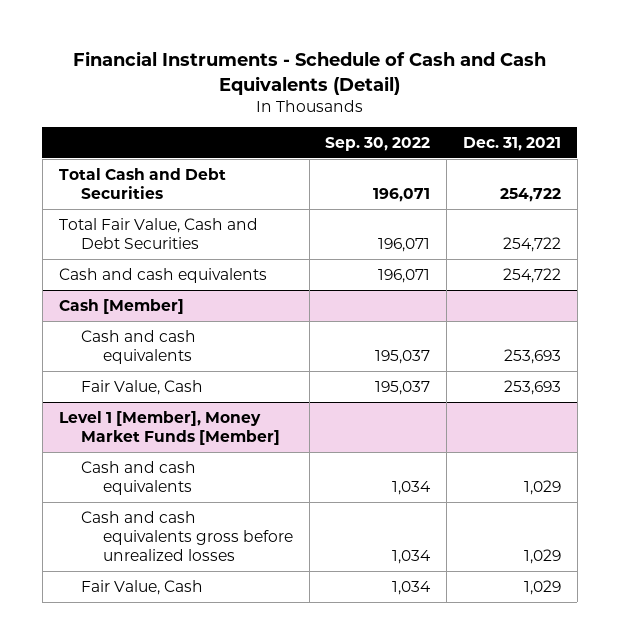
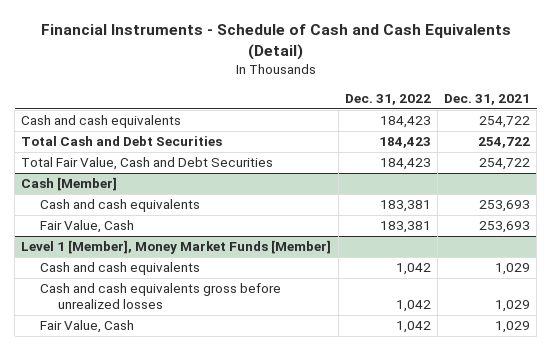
- | Sep. 30, 2022 | Dec. 31, 2021
+ | Dec. 31, 2022 | Dec. 31, 2021
moved up: Cash and cash equivalents | 184,423 | 254,722

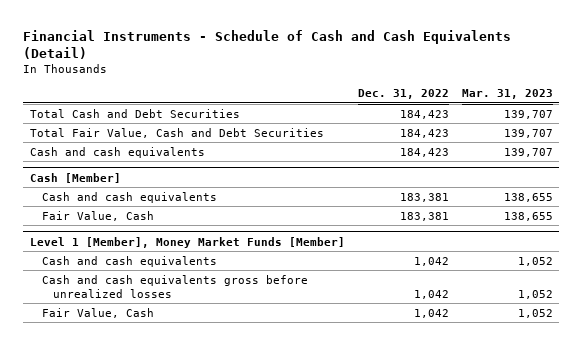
- | Dec. 31, 2022 | Dec. 31, 2021
+ | Dec. 31, 2022 | Mar. 31, 2023
moved down: Cash and cash equivalents | 184,423 | 139,707

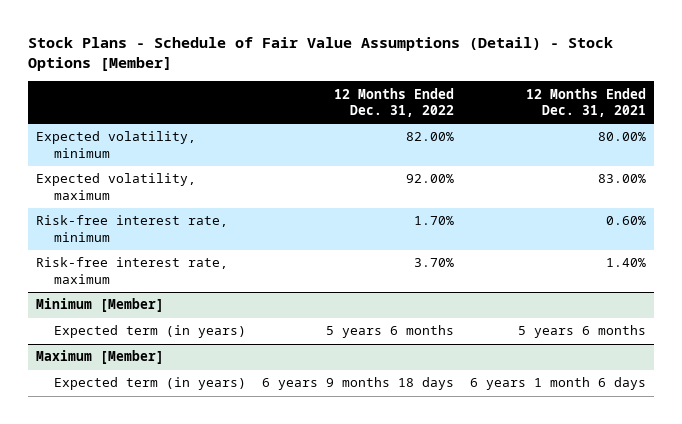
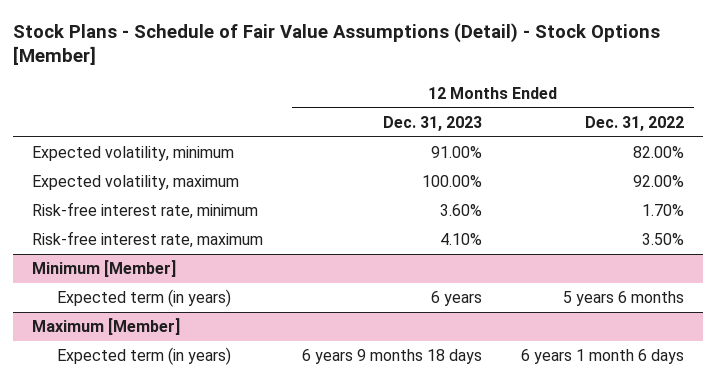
- | 12 Months Ended Dec. 31, 2022 | 12 Months Ended Dec. 31, 2021
+ | 12 Months Ended Dec. 31, 2023 | 12 Months Ended Dec. 31, 2022
- Risk-free interest rate, maximum | 3.70% | 1.40%
+ Risk-free interest rate, maximum | 4.10% | 3.50%
@ Maximum [Member]
- Expected term (in years) | 6 years 9 months 18 days | 6 years 1 month 6 days
+ Expected term (in years) | 6 years 9 months 18 days | 6 years 1 month 6 days

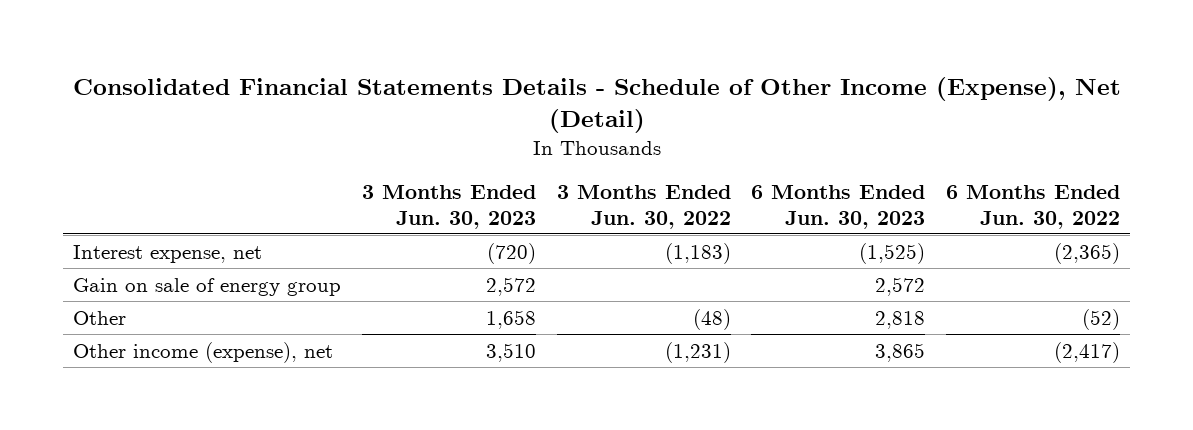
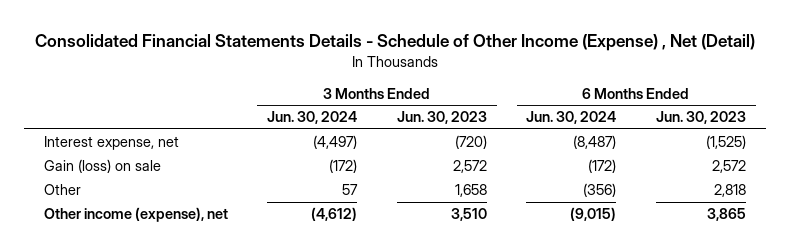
- Consolidated Financial Statements Details - Schedule of Other Income (Expense), Net (Detail)
+ Consolidated Financial Statements Details - Schedule of Other Income (Expense) , Net (Detail)
- | 3 Months Ended Jun. 30, 2023 | 3 Months Ended Jun. 30, 2022 | 6 Months Ended Jun. 30, 2023 | 6 Months Ended Jun. 30, 2022
+ | 3 Months Ended Jun. 30, 2024 | 3 Months Ended Jun. 30, 2023 | 6 Months Ended Jun. 30, 2024 | 6 Months Ended Jun. 30, 2023
- Gain on sale of energy group | 2,572 | | 2,572 |
+ Gain (loss) on sale | (172) | 2,572 | (172) | 2,572

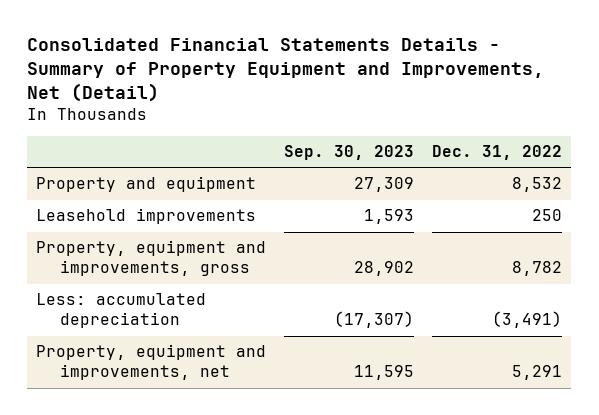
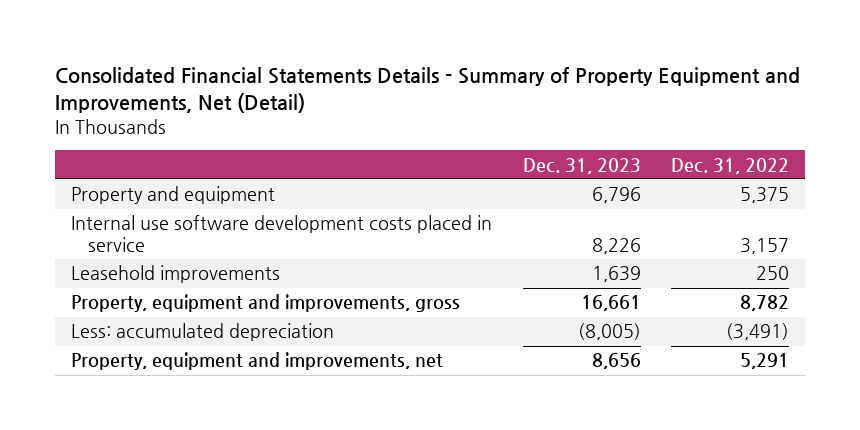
- | Sep. 30, 2023 | Dec. 31, 2022
+ | Dec. 31, 2023 | Dec. 31, 2022
- Property and equipment | 27,309 | 8,532
+ Property and equipment | 6,796 | 5,375
+ Internal use software development costs placed in service | 8,226 | 3,157

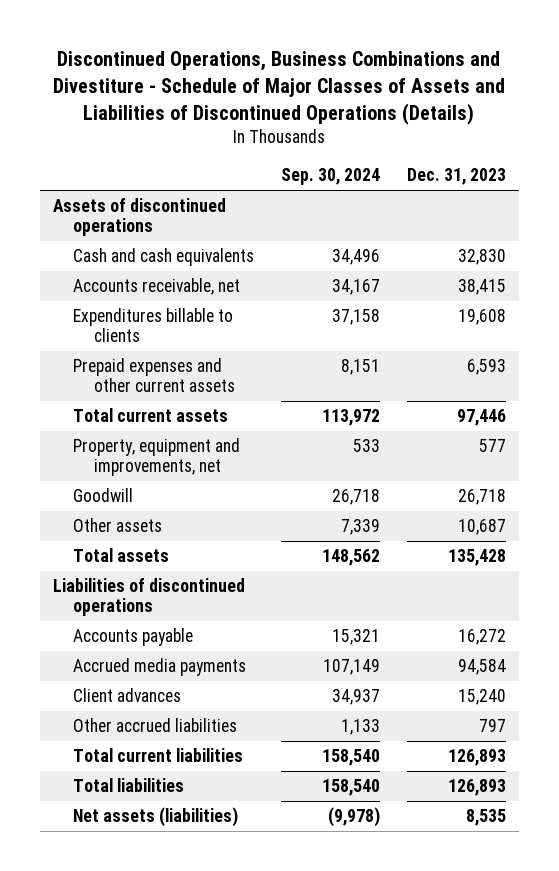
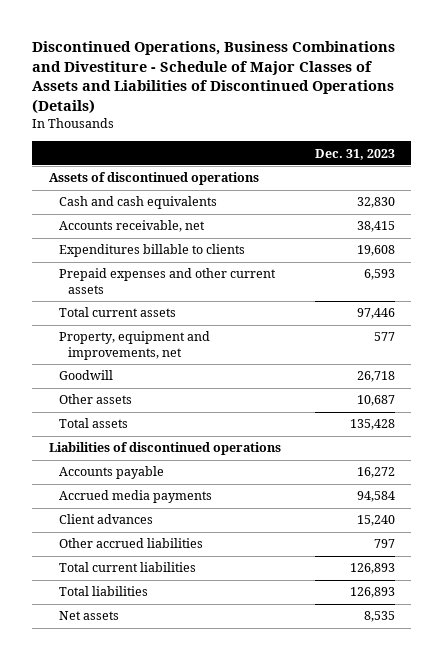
- | Sep. 30, 2024 | Dec. 31, 2023
+ | Dec. 31, 2023
- Net assets (liabilities) | (9,978) | 8,535
+ Net assets | 8,535

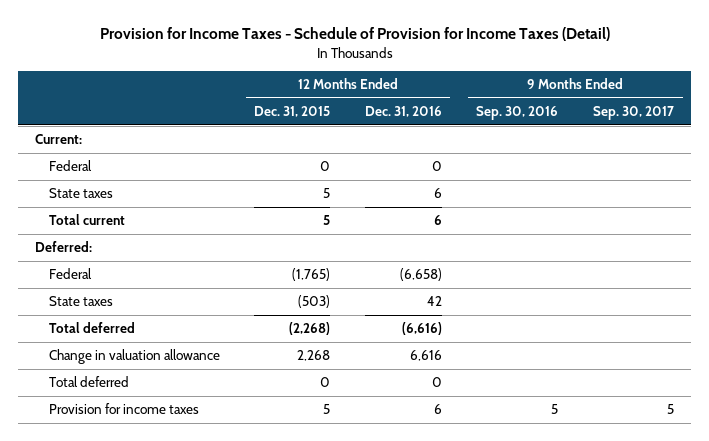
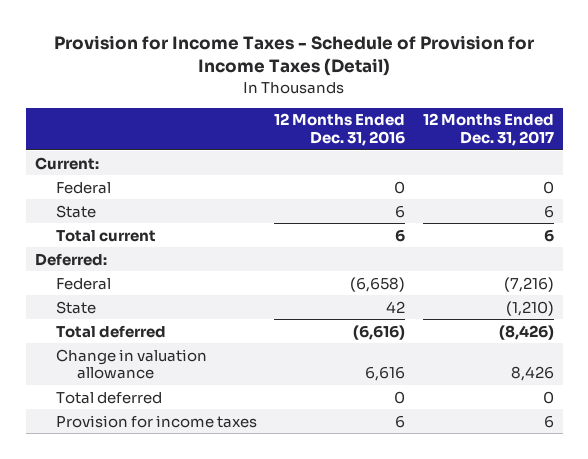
- | 12 Months Ended Dec. 31, 2015 | 12 Months Ended Dec. 31, 2016 | 9 Months Ended Sep. 30, 2016 | 9 Months Ended Sep. 30, 2017
+ | 12 Months Ended Dec. 31, 2016 | 12 Months Ended Dec. 31, 2017
- State taxes | 5 | 6 | |
+ State | 6 | 6
- State taxes | (503) | 42 | |
+ State | 42 | (1,210)

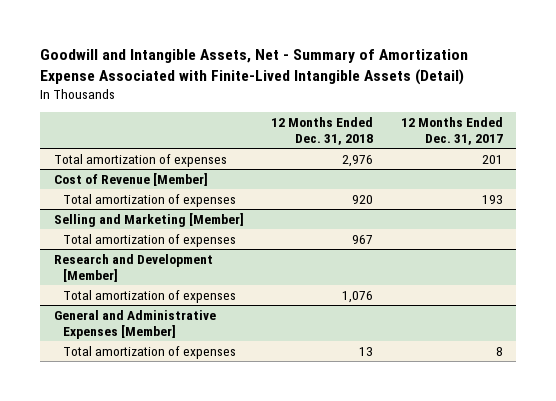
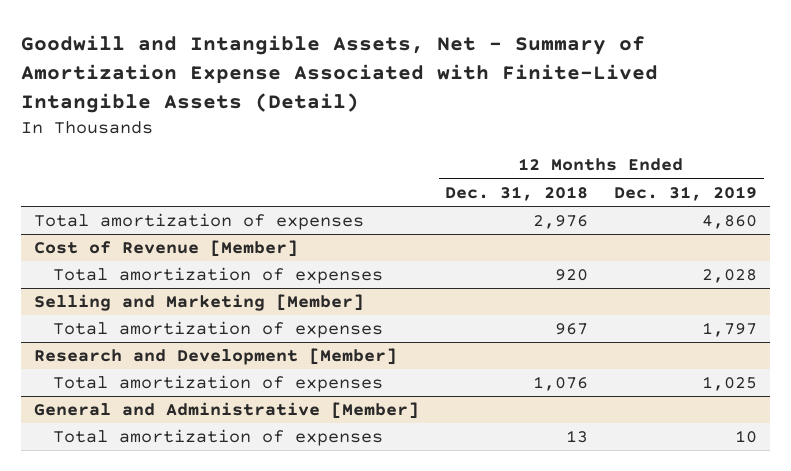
- | 12 Months Ended Dec. 31, 2018 | 12 Months Ended Dec. 31, 2017
+ | 12 Months Ended Dec. 31, 2018 | 12 Months Ended Dec. 31, 2019
- General and Administrative Expenses [Member]
+ General and Administrative [Member]

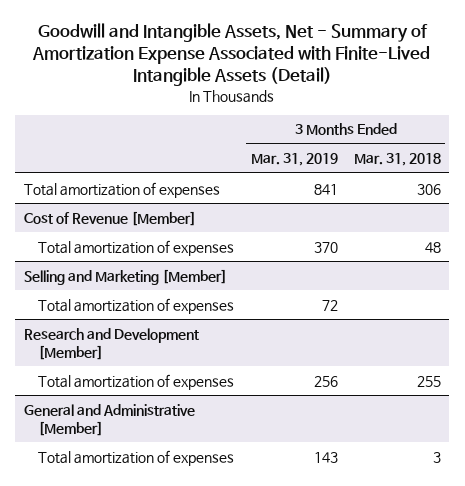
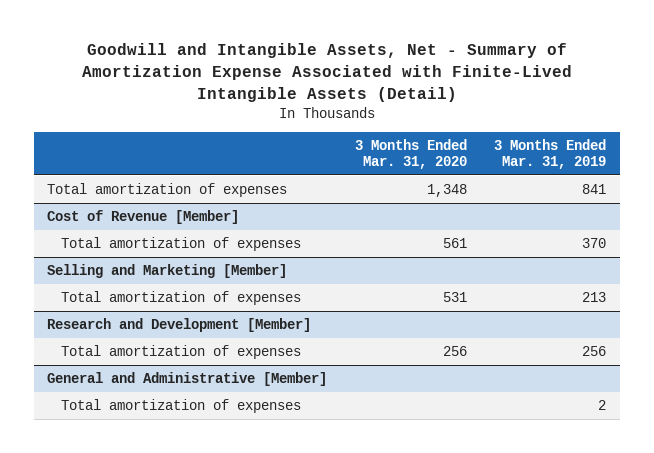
- | 3 Months Ended Mar. 31, 2019 | 3 Months Ended Mar. 31, 2018
+ | 3 Months Ended Mar. 31, 2020 | 3 Months Ended Mar. 31, 2019
@ Selling and Marketing [Member]
- Total amortization of expenses | 72 |
+ Total amortization of expenses | 531 | 213
@ General and Administrative [Member]
- Total amortization of expenses | 143 | 3
+ Total amortization of expenses | | 2

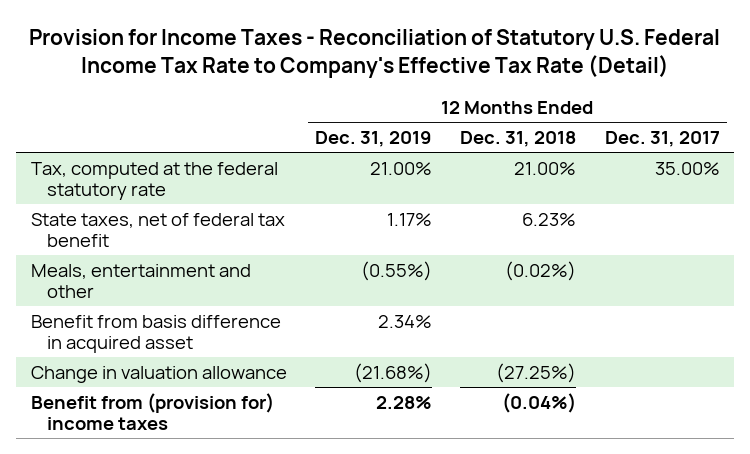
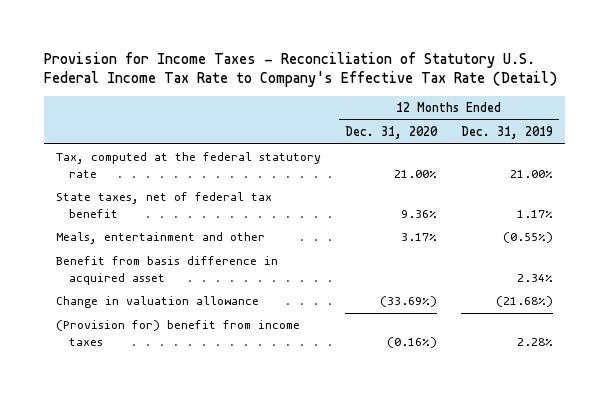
- | 12 Months Ended Dec. 31, 2019 | 12 Months Ended Dec. 31, 2018 | 12 Months Ended Dec. 31, 2017
+ | 12 Months Ended Dec. 31, 2020 | 12 Months Ended Dec. 31, 2019
- Benefit from (provision for) income taxes | 2.28% | (0.04%) |
+ (Provision for) benefit from income taxes | (0.16%) | 2.28%

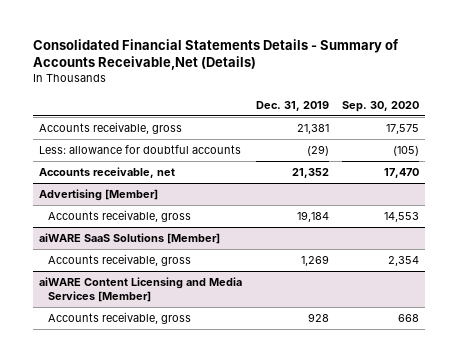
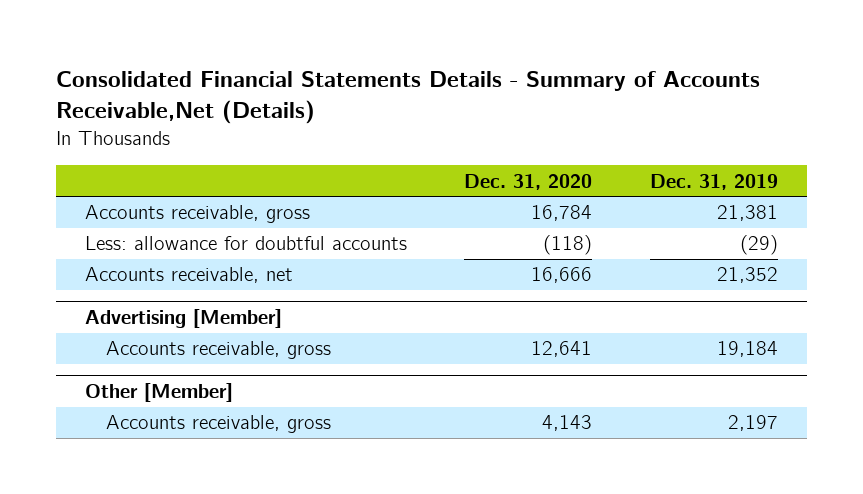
- | Dec. 31, 2019 | Sep. 30, 2020
+ | Dec. 31, 2020 | Dec. 31, 2019
- aiWARE SaaS Solutions [Member]
- Accounts receivable, gross | 1,269 | 2,354
- aiWARE Content Licensing and Media Services [Member]
- Accounts receivable, gross | 928 | 668
+ Other [Member]
+ Accounts receivable, gross | 4,143 | 2,197

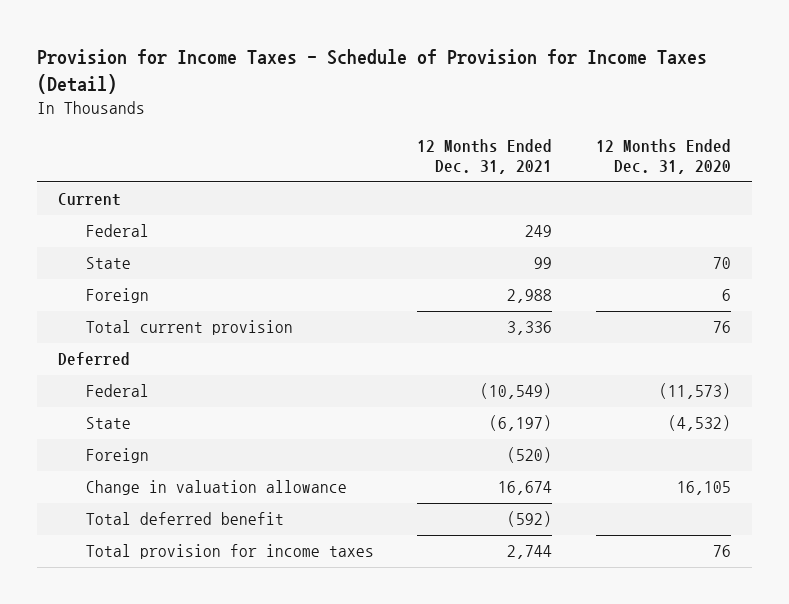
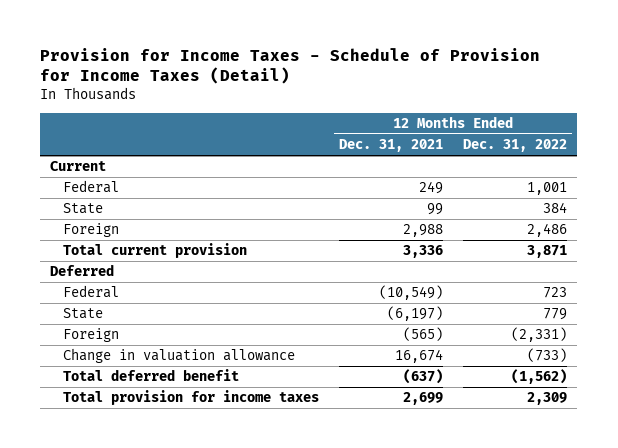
- | 12 Months Ended Dec. 31, 2021 | 12 Months Ended Dec. 31, 2020
+ | 12 Months Ended Dec. 31, 2021 | 12 Months Ended Dec. 31, 2022
- Foreign | (520) |
+ Foreign | (565) | (2,331)
- Total deferred benefit | (592) |
- Total provision for income taxes | 2,744 | 76
+ Total deferred benefit | (637) | (1,562)
+ Total provision for income taxes | 2,699 | 2,309

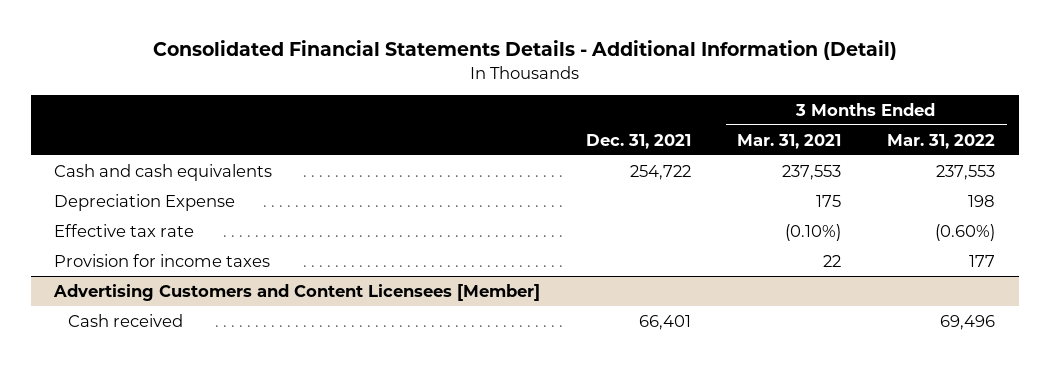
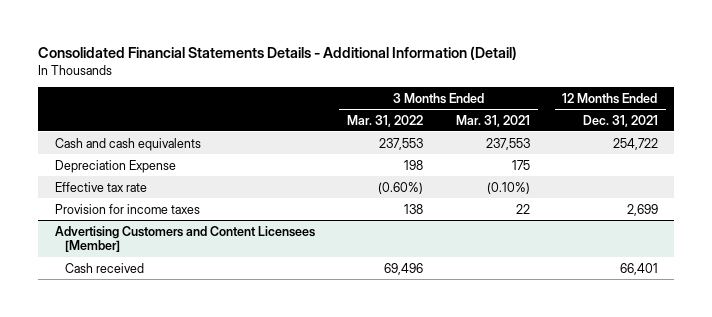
- | Dec. 31, 2021 | 3 Months Ended Mar. 31, 2021 | 3 Months Ended Mar. 31, 2022
+ | 3 Months Ended Mar. 31, 2022 | 3 Months Ended Mar. 31, 2021 | 12 Months Ended Dec. 31, 2021
- Provision for income taxes | | 22 | 177
+ Provision for income taxes | 138 | 22 | 2,699

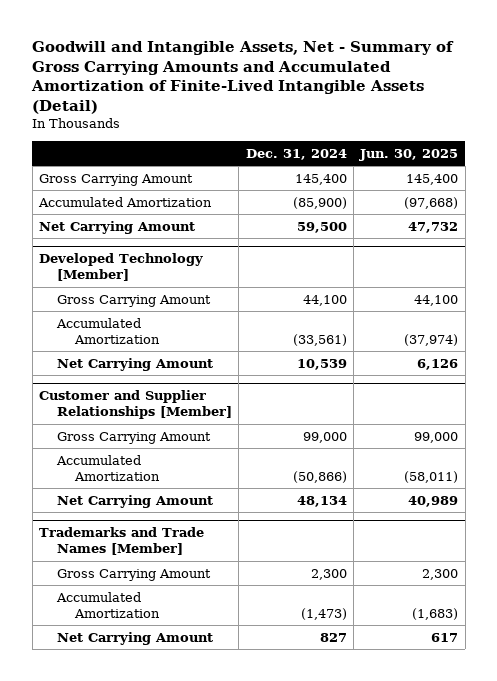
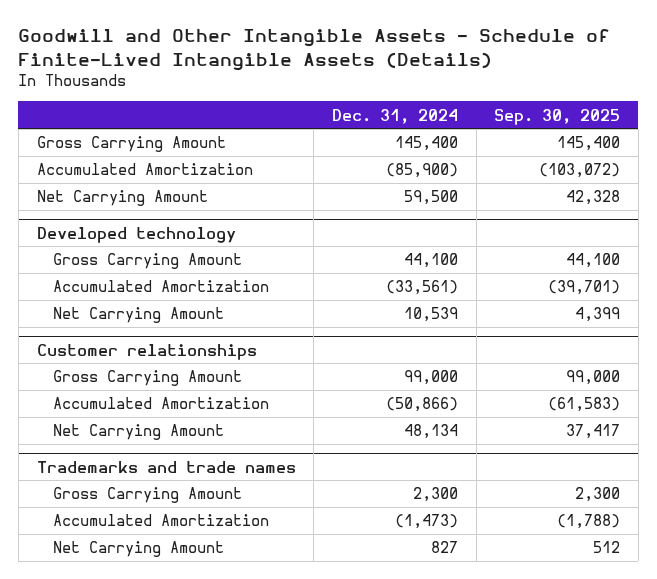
- Goodwill and Intangible Assets, Net - Summary of Gross Carrying Amounts and Accumulated Amortization of Finite-Lived Intangible Assets (Detail)
+ Goodwill and Other Intangible Assets - Schedule of Finite-Lived Intangible Assets (Details)
- | Dec. 31, 2024 | Jun. 30, 2025
+ | Dec. 31, 2024 | Sep. 30, 2025
- Developed Technology [Member]
+ Developed technology
- Customer and Supplier Relationships [Member]
+ Customer relationships
- Trademarks and Trade Names [Member]
+ Trademarks and trade names

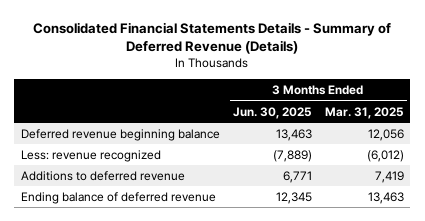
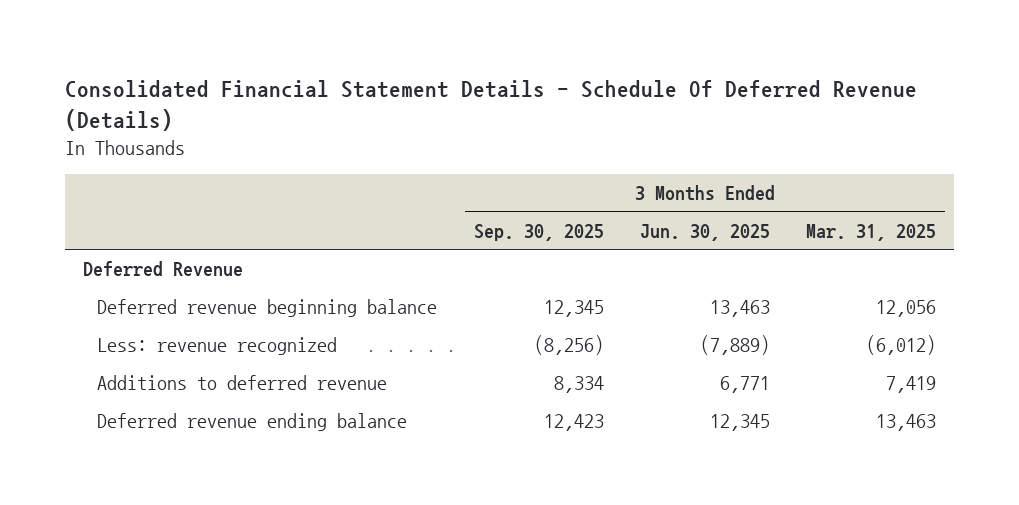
- Consolidated Financial Statements Details - Summary of Deferred Revenue (Details)
+ Consolidated Financial Statement Details - Schedule Of Deferred Revenue (Details)
- | 3 Months Ended Jun. 30, 2025 | 3 Months Ended Mar. 31, 2025
+ | 3 Months Ended Sep. 30, 2025 | 3 Months Ended Jun. 30, 2025 | 3 Months Ended Mar. 31, 2025
+ Deferred Revenue
- Ending balance of deferred revenue | 12,345 | 13,463
+ Deferred revenue ending balance | 12,423 | 12,345 | 13,463

